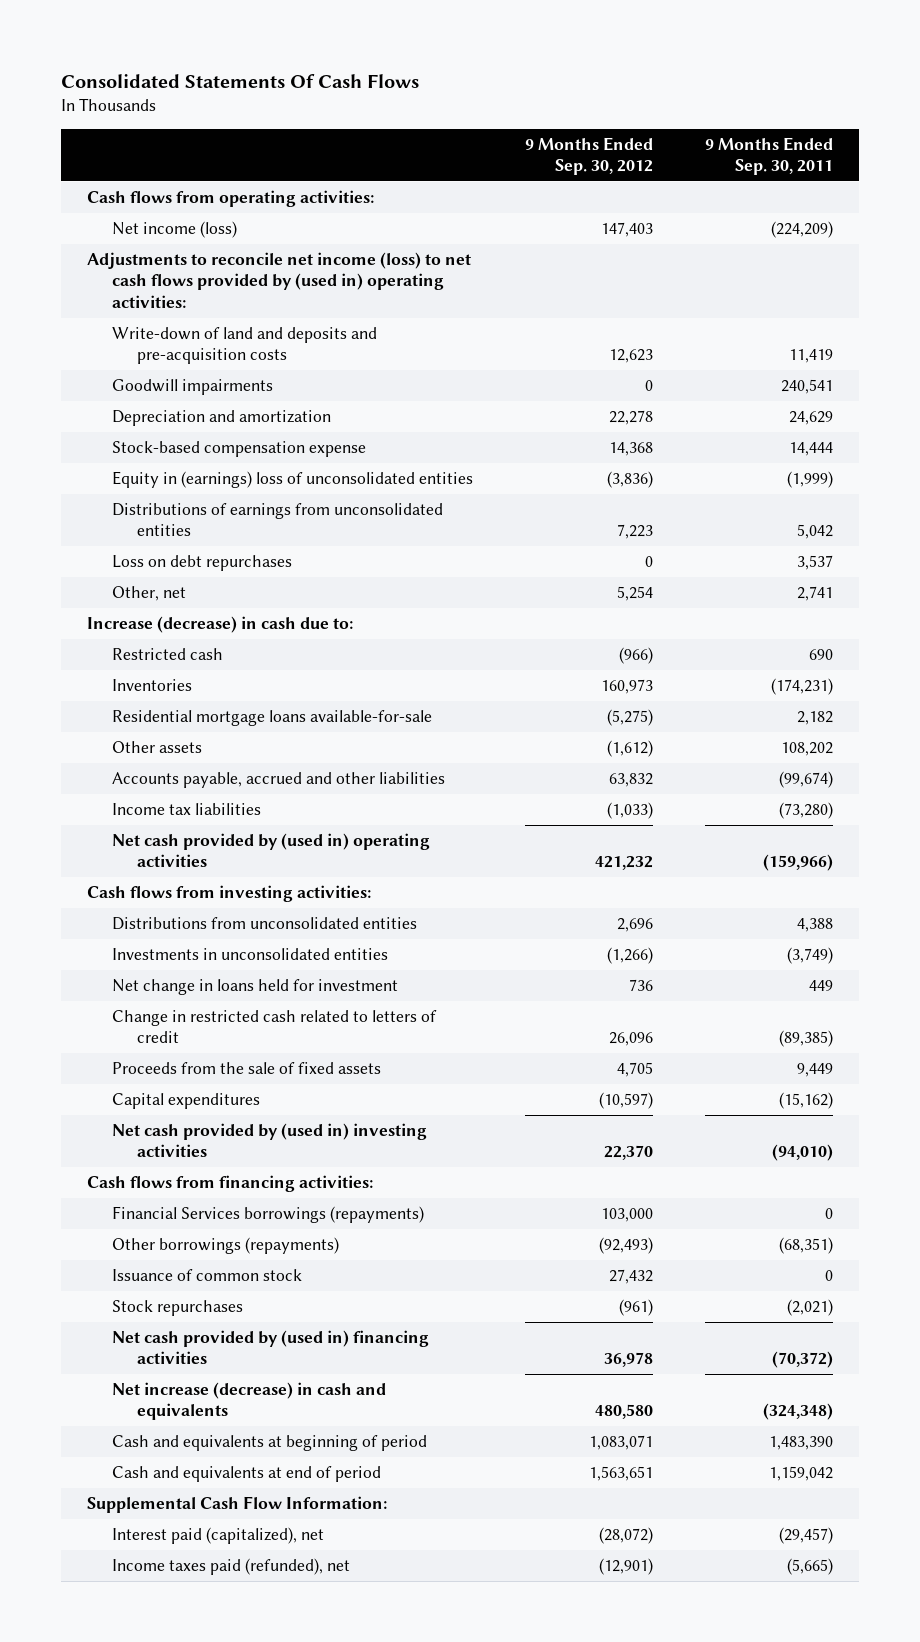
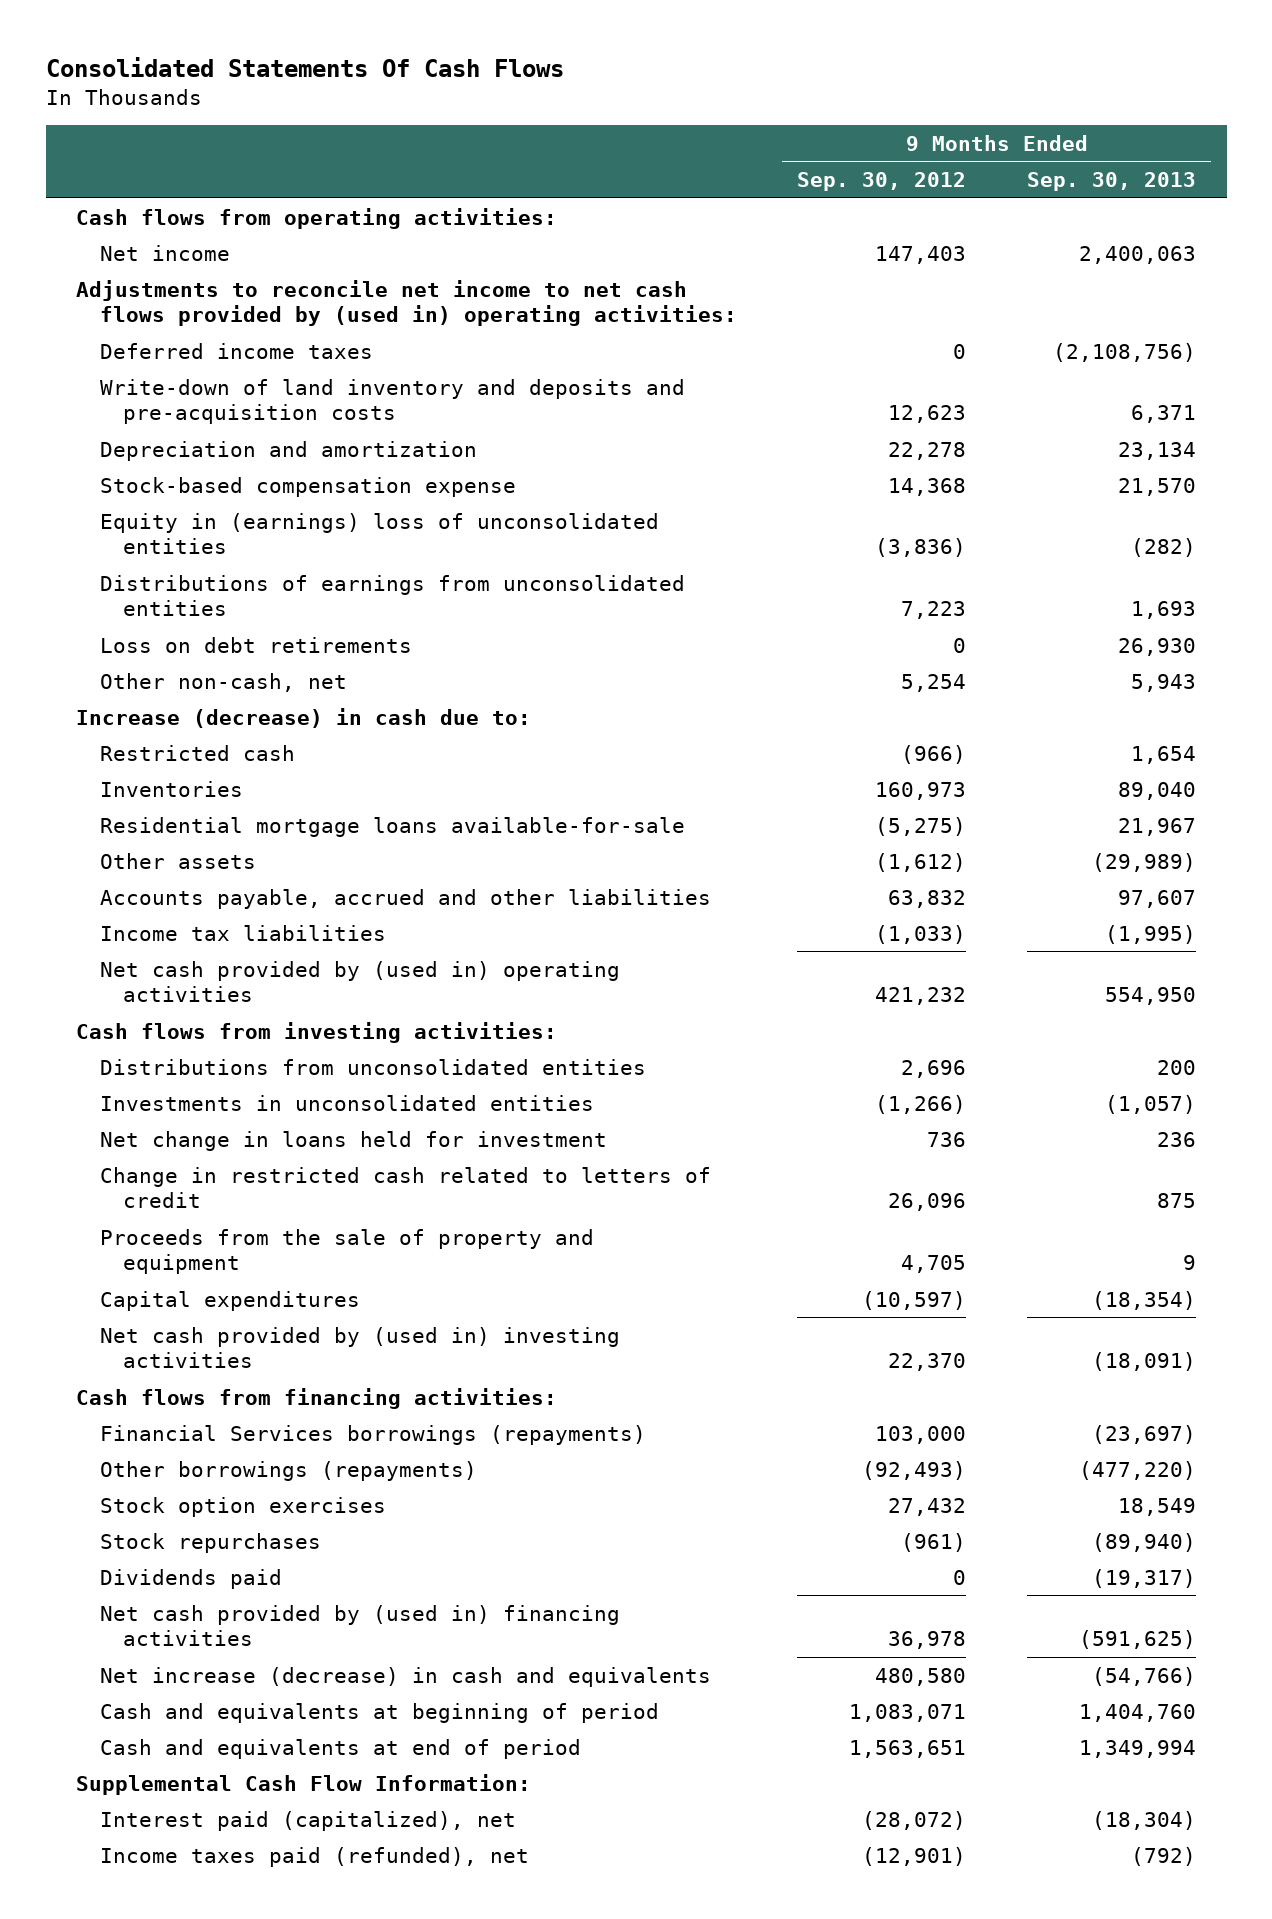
- | 9 Months Ended Sep. 30, 2012 | 9 Months Ended Sep. 30, 2011
+ | 9 Months Ended Sep. 30, 2012 | 9 Months Ended Sep. 30, 2013
- Net income (loss) | 147,403 | (224,209)
- Adjustments to reconcile net income (loss) to net cash flows provided by (used in) operating activities:
- Write-down of land and deposits and pre-acquisition costs | 12,623 | 11,419
- Goodwill impairments | 0 | 240,541
+ Net income | 147,403 | 2,400,063
+ Adjustments to reconcile net income to net cash flows provided by (used in) operating activities:
+ Deferred income taxes | 0 | (2,108,756)
+ Write-down of land inventory and deposits and pre-acquisition costs | 12,623 | 6,371
- Loss on debt repurchases | 0 | 3,537
- Other, net | 5,254 | 2,741
+ Loss on debt retirements | 0 | 26,930
+ Other non-cash, net | 5,254 | 5,943
- Proceeds from the sale of fixed assets | 4,705 | 9,449
+ Proceeds from the sale of property and equipment | 4,705 | 9
- Issuance of common stock | 27,432 | 0
+ Stock option exercises | 27,432 | 18,549
+ Dividends paid | 0 | (19,317)

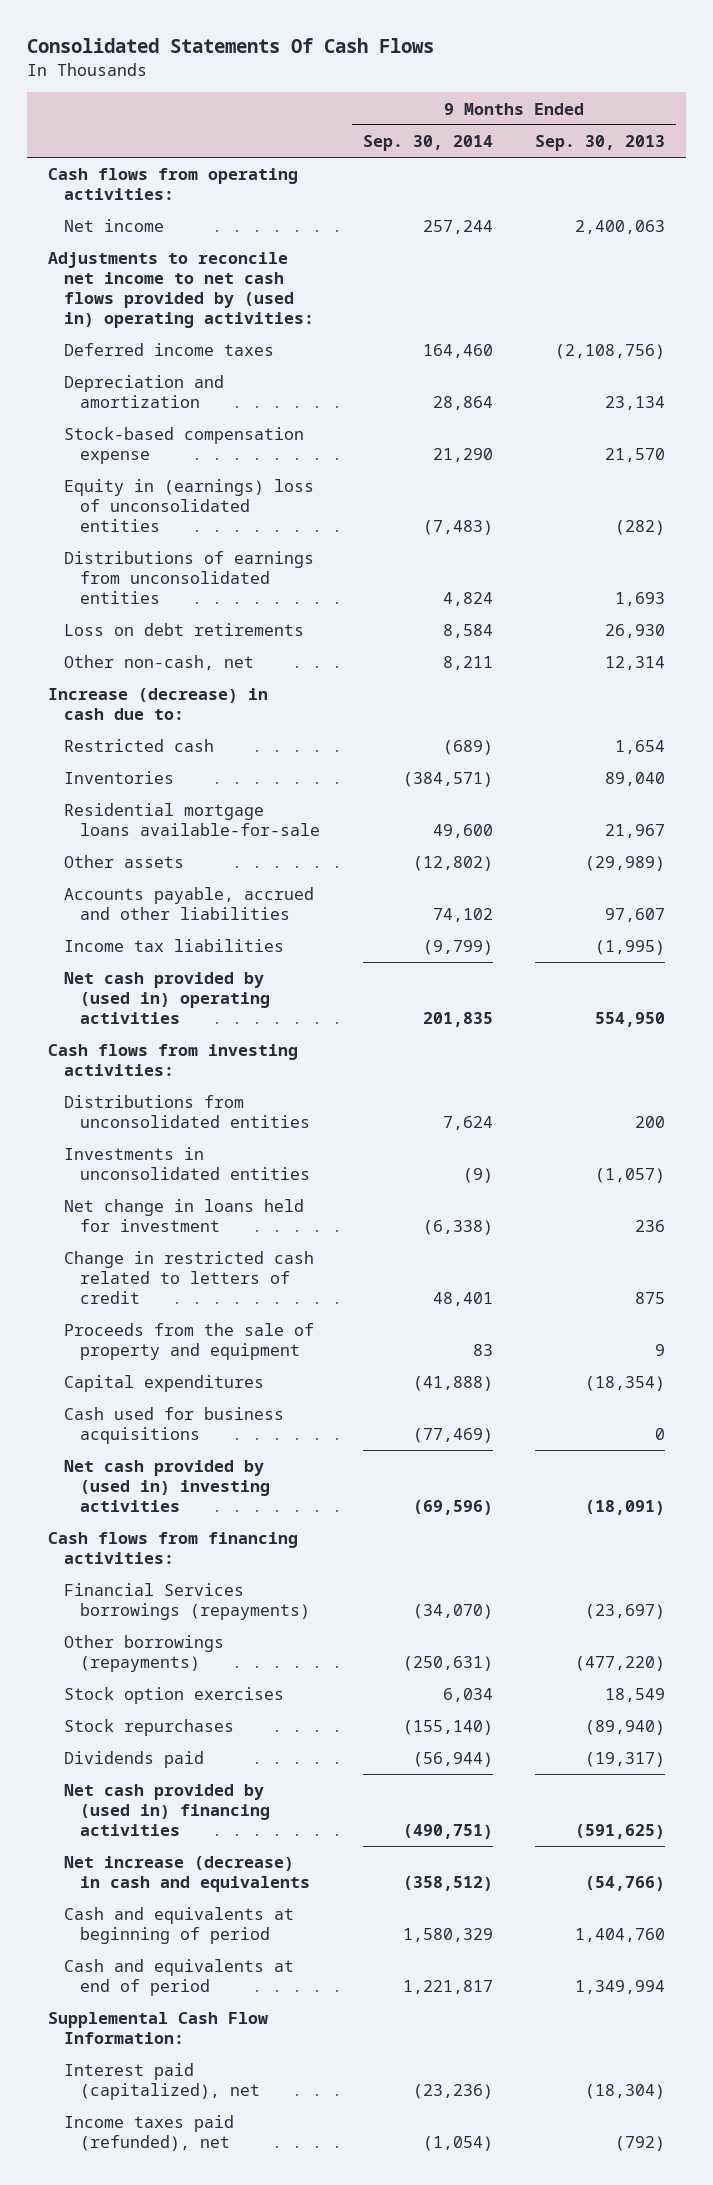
- | 9 Months Ended Sep. 30, 2012 | 9 Months Ended Sep. 30, 2013
+ | 9 Months Ended Sep. 30, 2014 | 9 Months Ended Sep. 30, 2013
- Write-down of land inventory and deposits and pre-acquisition costs | 12,623 | 6,371
- Other non-cash, net | 5,254 | 5,943
+ Other non-cash, net | 8,211 | 12,314
+ Cash used for business acquisitions | (77,469) | 0

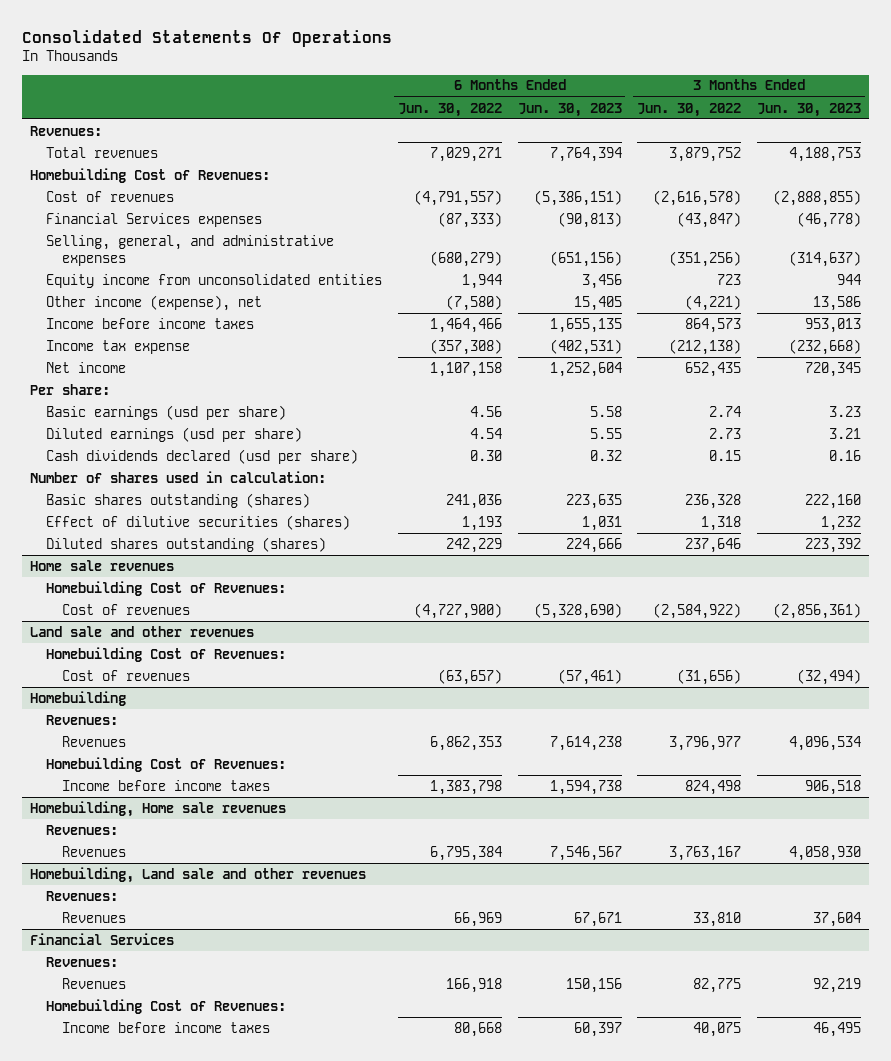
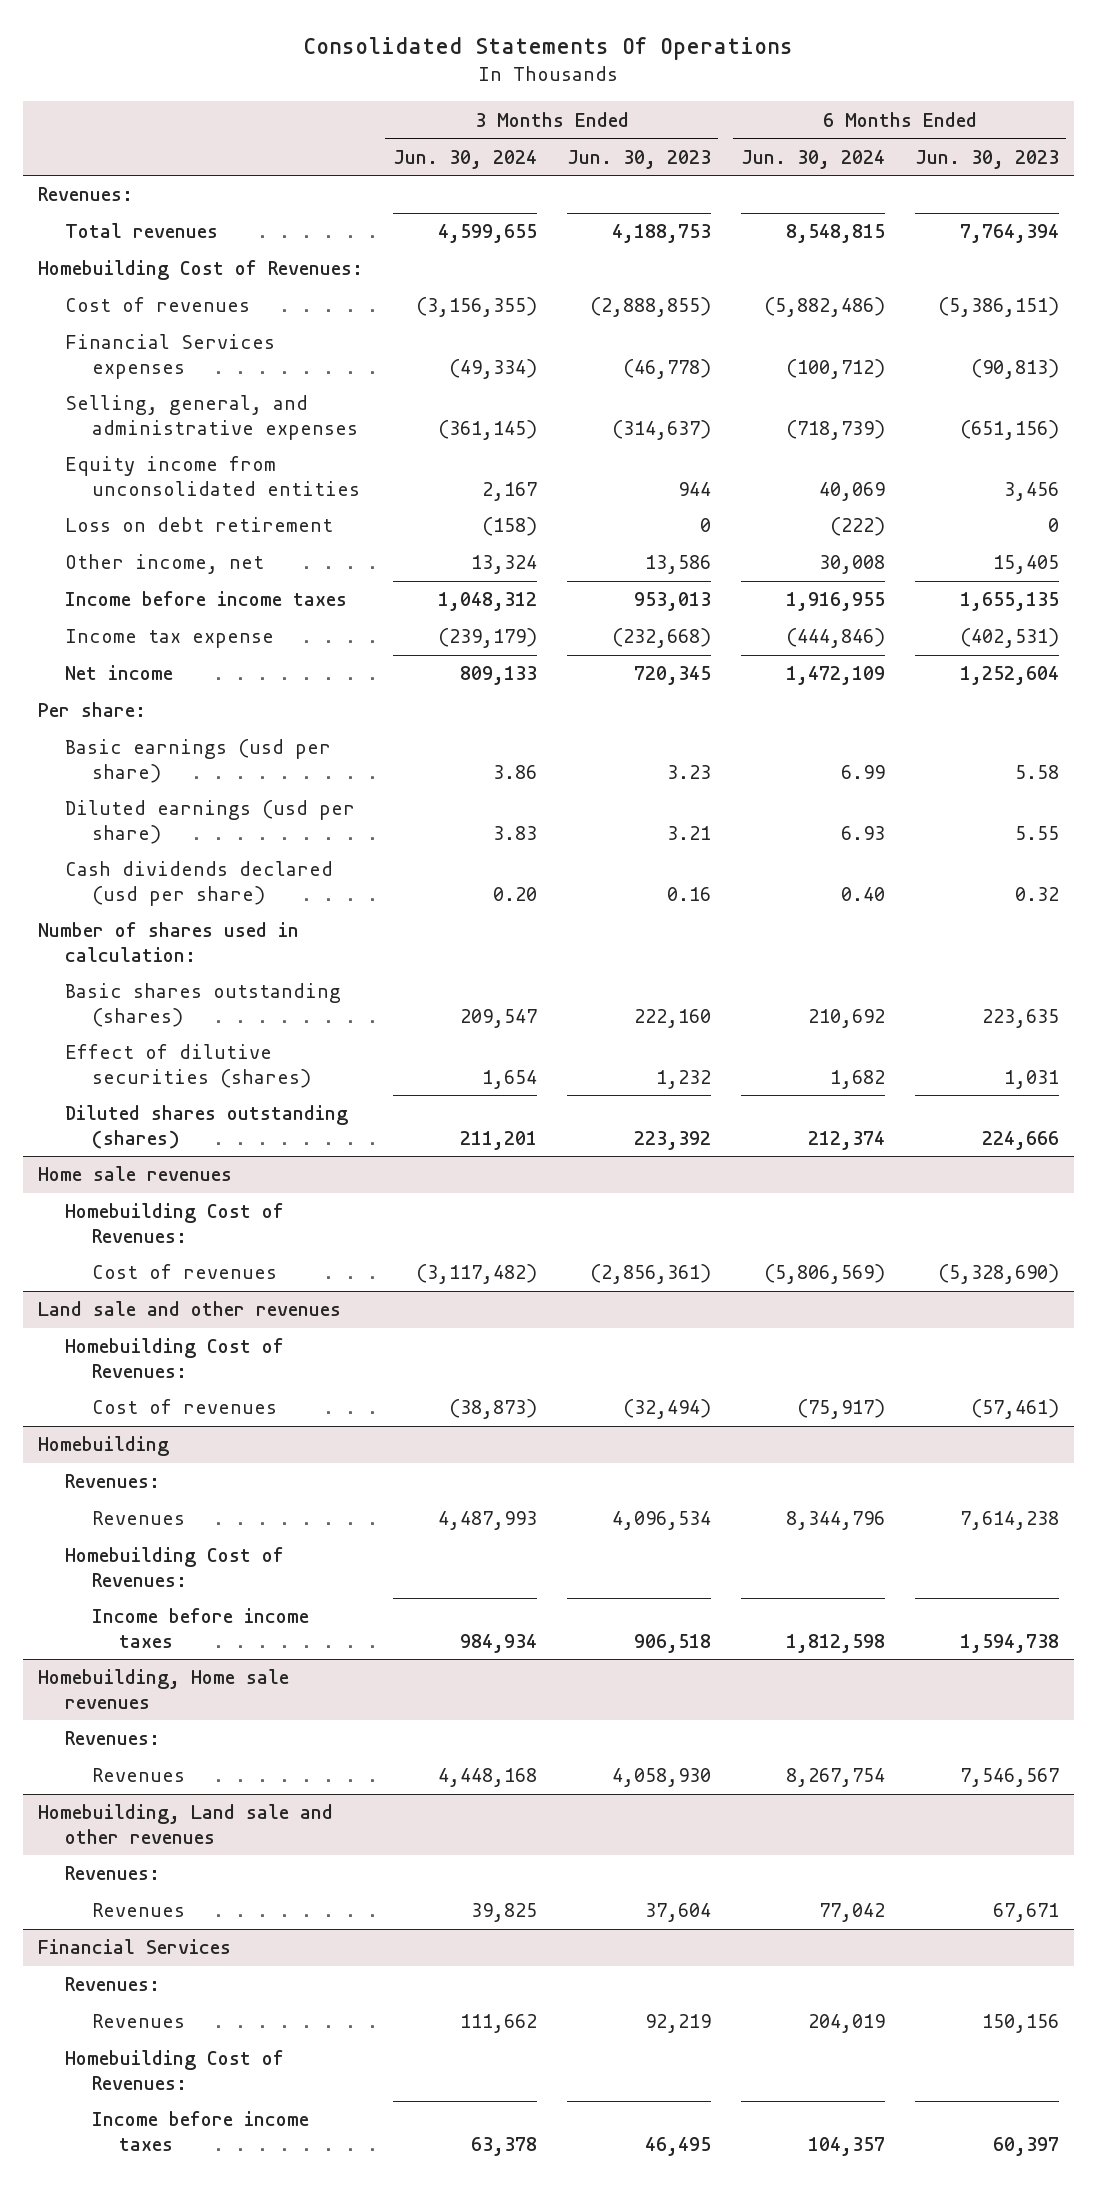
- | 6 Months Ended Jun. 30, 2022 | 6 Months Ended Jun. 30, 2023 | 3 Months Ended Jun. 30, 2022 | 3 Months Ended Jun. 30, 2023
+ | 3 Months Ended Jun. 30, 2024 | 3 Months Ended Jun. 30, 2023 | 6 Months Ended Jun. 30, 2024 | 6 Months Ended Jun. 30, 2023
- Other income (expense), net | (7,580) | 15,405 | (4,221) | 13,586
+ Loss on debt retirement | (158) | 0 | (222) | 0
+ Other income, net | 13,324 | 13,586 | 30,008 | 15,405

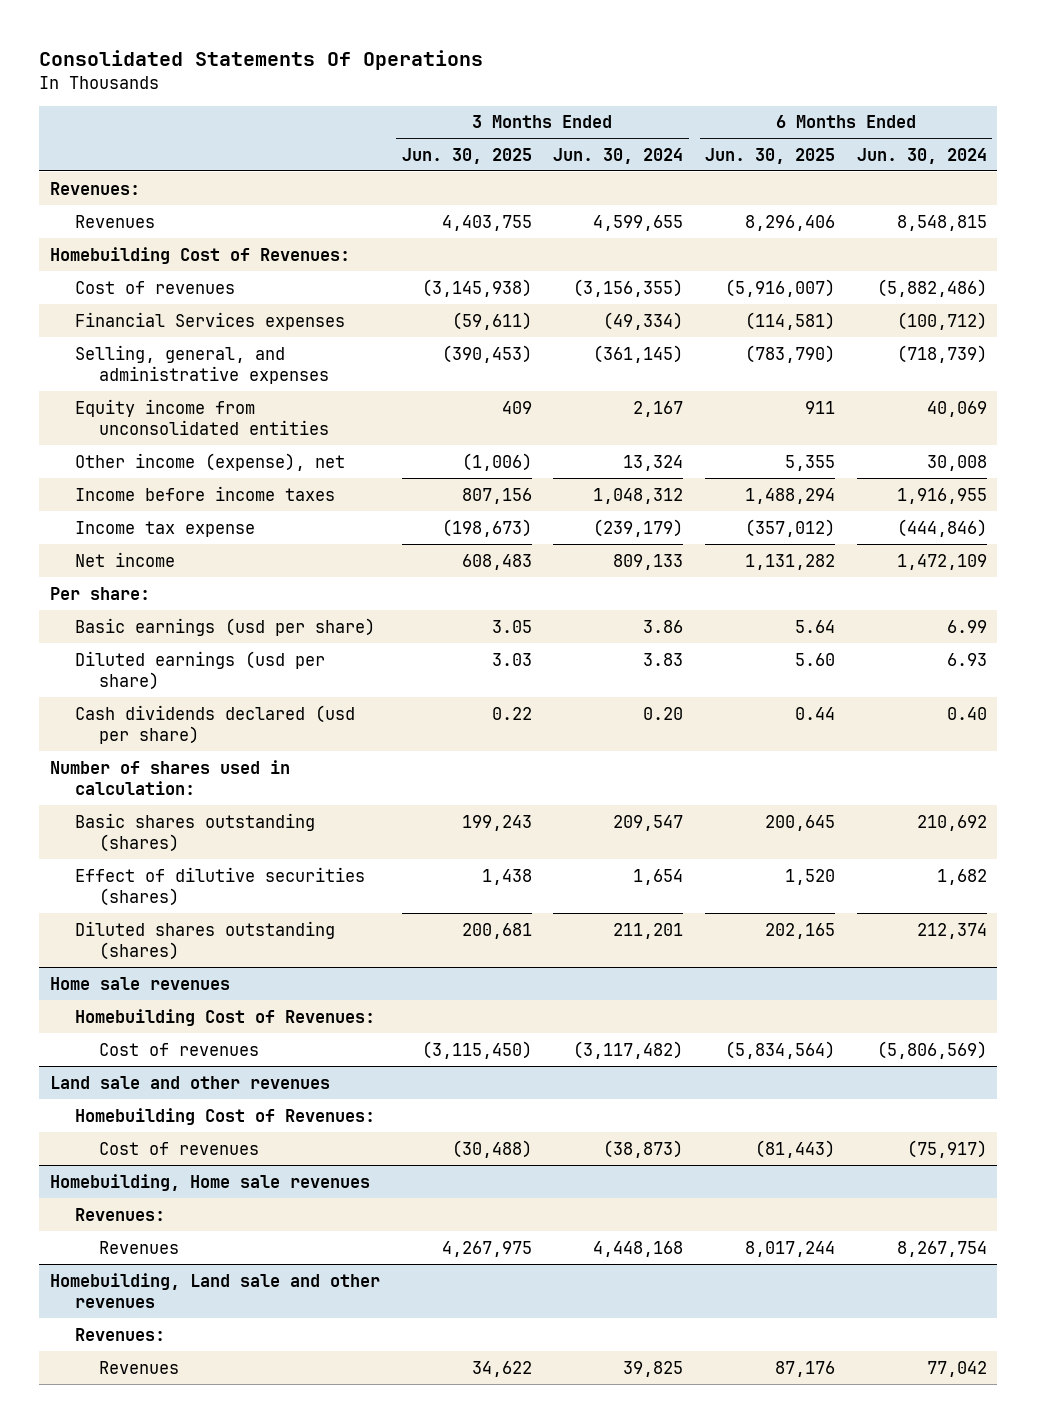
- | 3 Months Ended Jun. 30, 2024 | 3 Months Ended Jun. 30, 2023 | 6 Months Ended Jun. 30, 2024 | 6 Months Ended Jun. 30, 2023
+ | 3 Months Ended Jun. 30, 2025 | 3 Months Ended Jun. 30, 2024 | 6 Months Ended Jun. 30, 2025 | 6 Months Ended Jun. 30, 2024
- Total revenues | 4,599,655 | 4,188,753 | 8,548,815 | 7,764,394
+ Revenues | 4,403,755 | 4,599,655 | 8,296,406 | 8,548,815
- Loss on debt retirement | (158) | 0 | (222) | 0
- Other income, net | 13,324 | 13,586 | 30,008 | 15,405
+ Other income (expense), net | (1,006) | 13,324 | 5,355 | 30,008
- Homebuilding
- Revenues:
- Revenues | 4,487,993 | 4,096,534 | 8,344,796 | 7,614,238
- Homebuilding Cost of Revenues:
- Income before income taxes | 984,934 | 906,518 | 1,812,598 | 1,594,738
- Financial Services
- Revenues:
- Revenues | 111,662 | 92,219 | 204,019 | 150,156
- Homebuilding Cost of Revenues:
- Income before income taxes | 63,378 | 46,495 | 104,357 | 60,397

